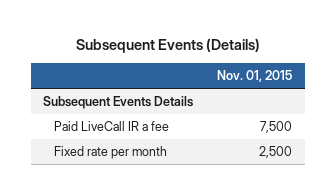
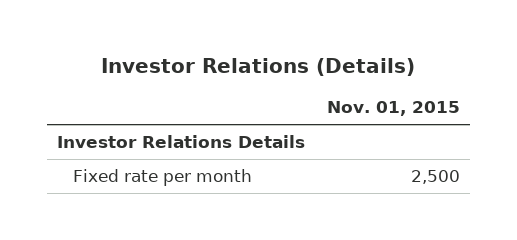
- Subsequent Events (Details)
+ Investor Relations (Details)
- Subsequent Events Details
- Paid LiveCall IR a fee | 7,500
+ Investor Relations Details

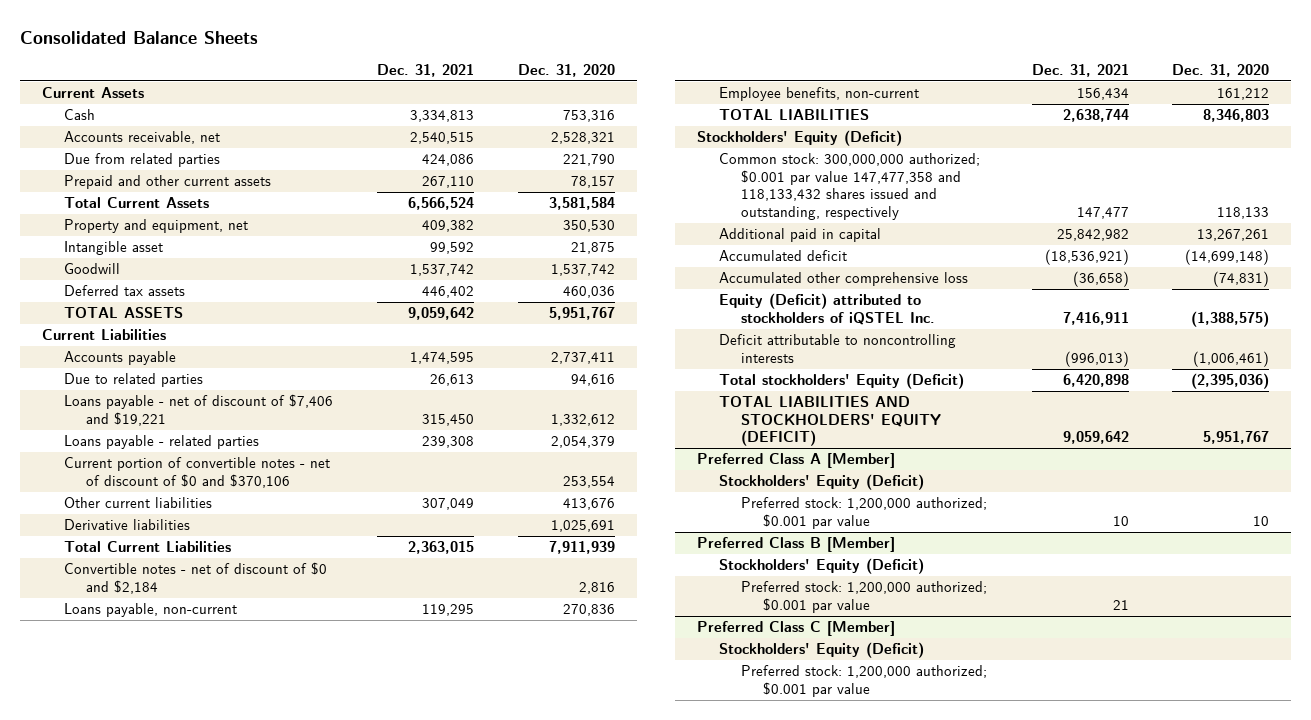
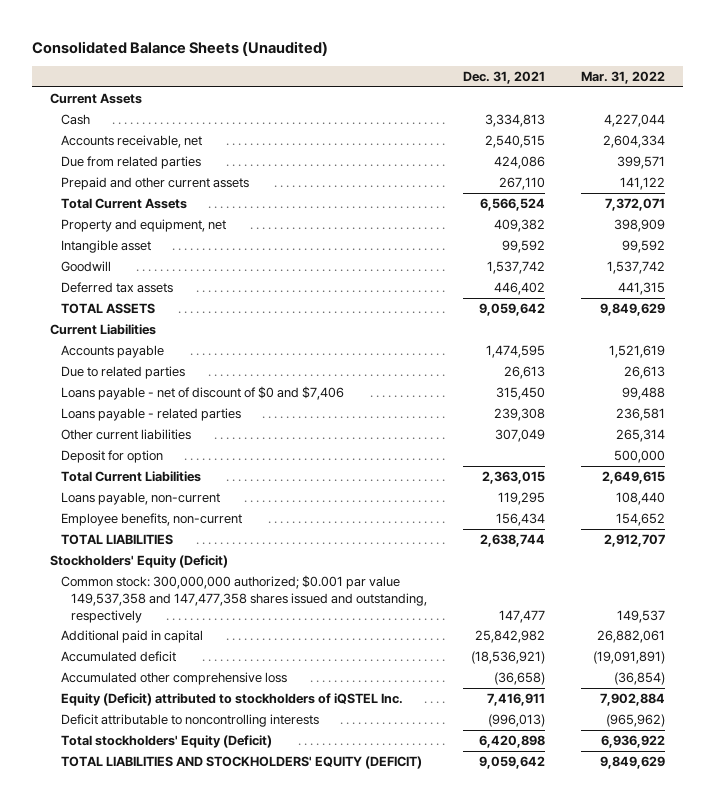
- Consolidated Balance Sheets
+ Consolidated Balance Sheets (Unaudited)
- | Dec. 31, 2021 | Dec. 31, 2020
+ | Dec. 31, 2021 | Mar. 31, 2022
- Loans payable - net of discount of $7,406 and $19,221 | 315,450 | 1,332,612
+ Loans payable - net of discount of $0 and $7,406 | 315,450 | 99,488
- Current portion of convertible notes - net of discount of $0 and $370,106 | | 253,554
- Derivative liabilities | | 1,025,691
+ Deposit for option | | 500,000
- Convertible notes - net of discount of $0 and $2,184 | | 2,816
- Common stock: 300,000,000 authorized; $0.001 par value 147,477,358 and 118,133,432 shares issued and outstanding, respectively | 147,477 | 118,133
+ Common stock: 300,000,000 authorized; $0.001 par value 149,537,358 and 147,477,358 shares issued and outstanding, respectively | 147,477 | 149,537
- Preferred Class A [Member]
- Stockholders' Equity (Deficit)
- Preferred stock: 1,200,000 authorized; $0.001 par value | 10 | 10
- Preferred Class B [Member]
- Stockholders' Equity (Deficit)
- Preferred stock: 1,200,000 authorized; $0.001 par value | 21 |
- Preferred Class C [Member]
- Stockholders' Equity (Deficit)
- Preferred stock: 1,200,000 authorized; $0.001 par value

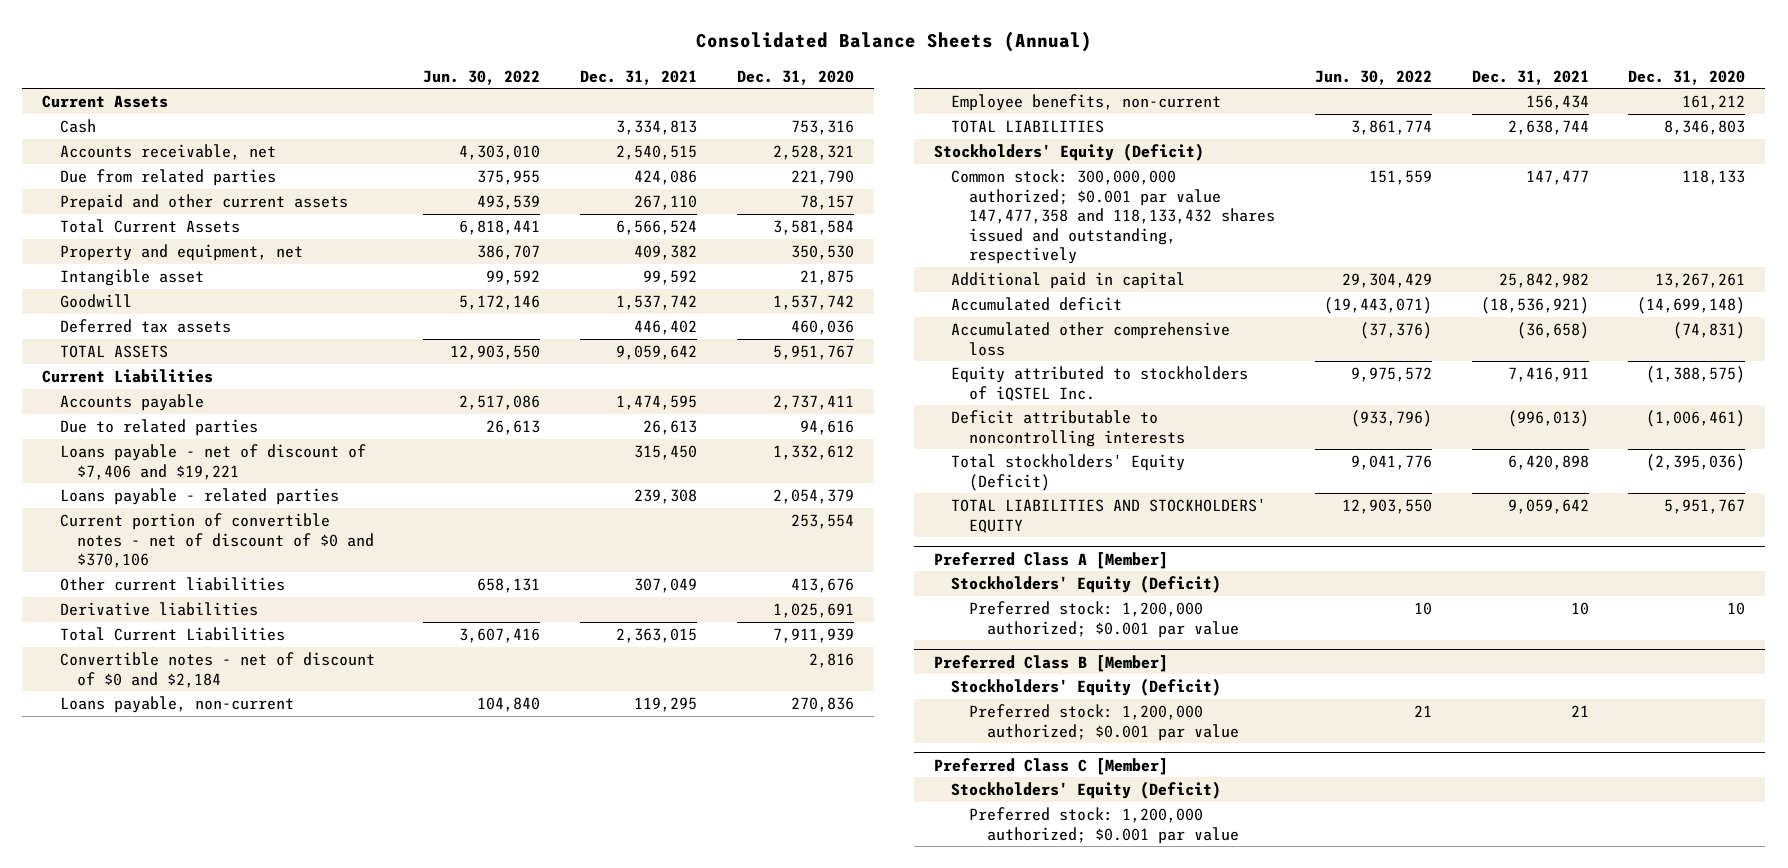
- Consolidated Balance Sheets (Unaudited)
+ Consolidated Balance Sheets (Annual)
- | Dec. 31, 2021 | Mar. 31, 2022
+ | Jun. 30, 2022 | Dec. 31, 2021 | Dec. 31, 2020
- Loans payable - net of discount of $0 and $7,406 | 315,450 | 99,488
+ Loans payable - net of discount of $7,406 and $19,221 | | 315,450 | 1,332,612
+ Current portion of convertible notes - net of discount of $0 and $370,106 | | | 253,554
- Deposit for option | | 500,000
+ Derivative liabilities | | | 1,025,691
+ Convertible notes - net of discount of $0 and $2,184 | | | 2,816
- Common stock: 300,000,000 authorized; $0.001 par value 149,537,358 and 147,477,358 shares issued and outstanding, respectively | 147,477 | 149,537
+ Common stock: 300,000,000 authorized; $0.001 par value 147,477,358 and 118,133,432 shares issued and outstanding, respectively | 151,559 | 147,477 | 118,133
- Equity (Deficit) attributed to stockholders of iQSTEL Inc. | 7,416,911 | 7,902,884
+ Equity attributed to stockholders of iQSTEL Inc. | 9,975,572 | 7,416,911 | (1,388,575)
- TOTAL LIABILITIES AND STOCKHOLDERS' EQUITY (DEFICIT) | 9,059,642 | 9,849,629
+ TOTAL LIABILITIES AND STOCKHOLDERS' EQUITY | 12,903,550 | 9,059,642 | 5,951,767
+ Preferred Class A [Member]
+ Stockholders' Equity (Deficit)
+ Preferred stock: 1,200,000 authorized; $0.001 par value | 10 | 10 | 10
+ Preferred Class B [Member]
+ Stockholders' Equity (Deficit)
+ Preferred stock: 1,200,000 authorized; $0.001 par value | 21 | 21 |
+ Preferred Class C [Member]
+ Stockholders' Equity (Deficit)
+ Preferred stock: 1,200,000 authorized; $0.001 par value

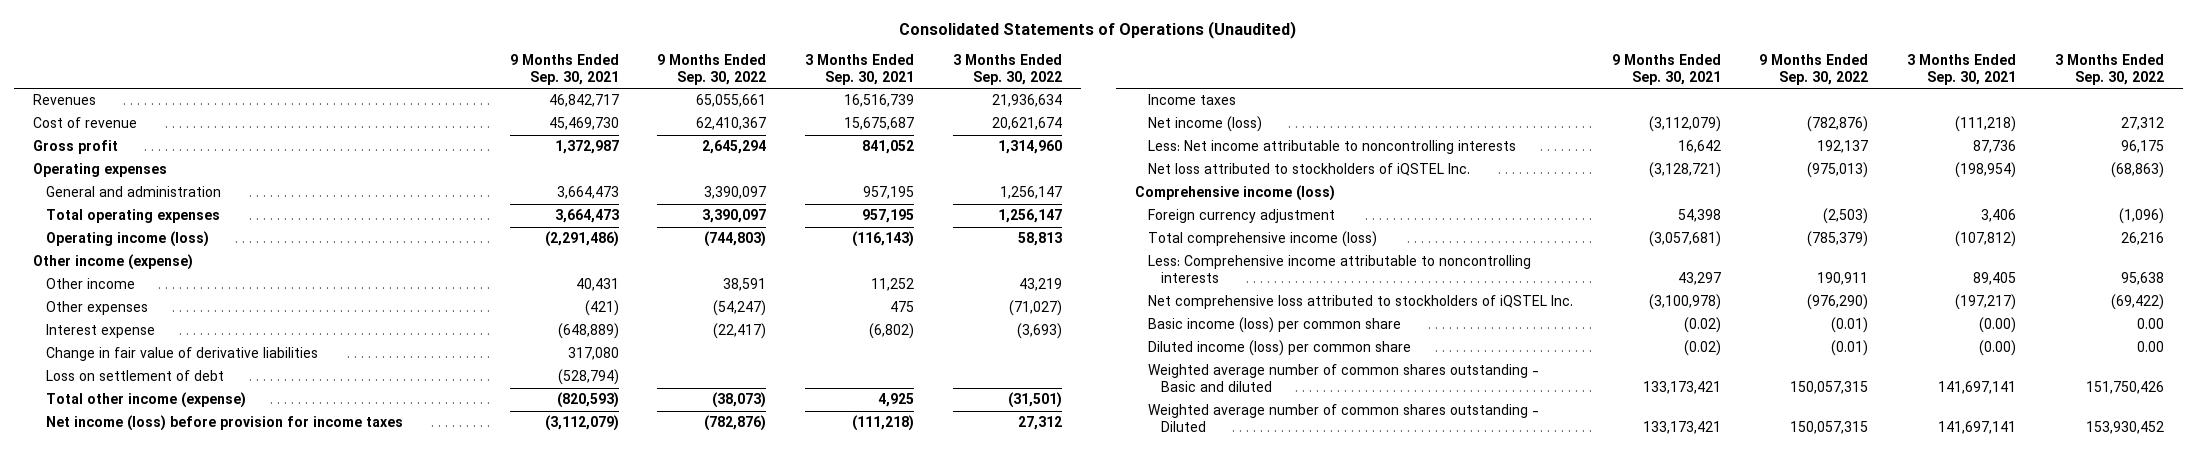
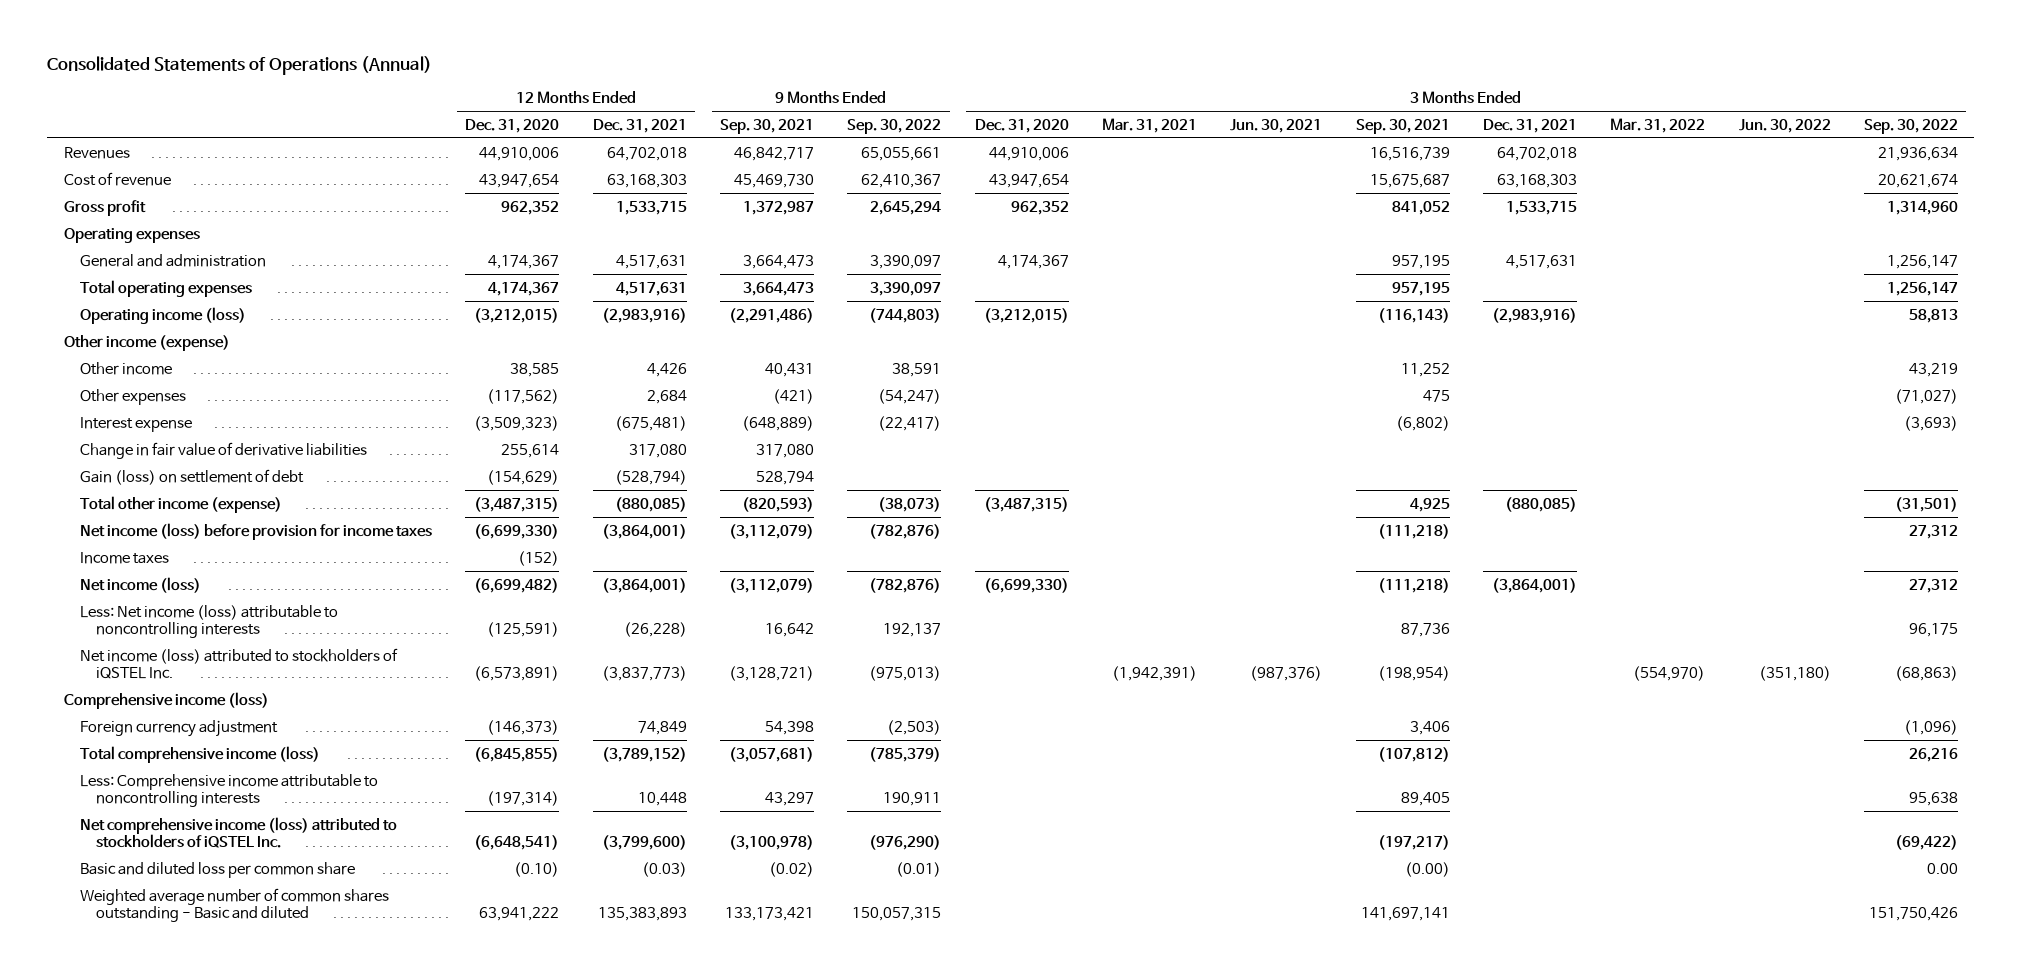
- Consolidated Statements of Operations (Unaudited)
+ Consolidated Statements of Operations (Annual)
- | 9 Months Ended Sep. 30, 2021 | 9 Months Ended Sep. 30, 2022 | 3 Months Ended Sep. 30, 2021 | 3 Months Ended Sep. 30, 2022
+ | 12 Months Ended Dec. 31, 2020 | 12 Months Ended Dec. 31, 2021 | 9 Months Ended Sep. 30, 2021 | 9 Months Ended Sep. 30, 2022 | 3 Months Ended Dec. 31, 2020 | 3 Months Ended Mar. 31, 2021 | 3 Months Ended Jun. 30, 2021 | 3 Months Ended Sep. 30, 2021 | 3 Months Ended Dec. 31, 2021 | 3 Months Ended Mar. 31, 2022 | 3 Months Ended Jun. 30, 2022 | 3 Months Ended Sep. 30, 2022
- Loss on settlement of debt | (528,794) | | |
+ Gain (loss) on settlement of debt | (154,629) | (528,794) | 528,794 | | | | | | | | |
- Less: Net income attributable to noncontrolling interests | 16,642 | 192,137 | 87,736 | 96,175
- Net loss attributed to stockholders of iQSTEL Inc. | (3,128,721) | (975,013) | (198,954) | (68,863)
+ Less: Net income (loss) attributable to noncontrolling interests | (125,591) | (26,228) | 16,642 | 192,137 | | | | 87,736 | | | | 96,175
+ Net income (loss) attributed to stockholders of iQSTEL Inc. | (6,573,891) | (3,837,773) | (3,128,721) | (975,013) | | (1,942,391) | (987,376) | (198,954) | | (554,970) | (351,180) | (68,863)
- Net comprehensive loss attributed to stockholders of iQSTEL Inc. | (3,100,978) | (976,290) | (197,217) | (69,422)
- Basic income (loss) per common share | (0.02) | (0.01) | (0.00) | 0.00
- Diluted income (loss) per common share | (0.02) | (0.01) | (0.00) | 0.00
+ Net comprehensive income (loss) attributed to stockholders of iQSTEL Inc. | (6,648,541) | (3,799,600) | (3,100,978) | (976,290) | | | | (197,217) | | | | (69,422)
+ Basic and diluted loss per common share | (0.10) | (0.03) | (0.02) | (0.01) | | | | (0.00) | | | | 0.00
- Weighted average number of common shares outstanding - Diluted | 133,173,421 | 150,057,315 | 141,697,141 | 153,930,452

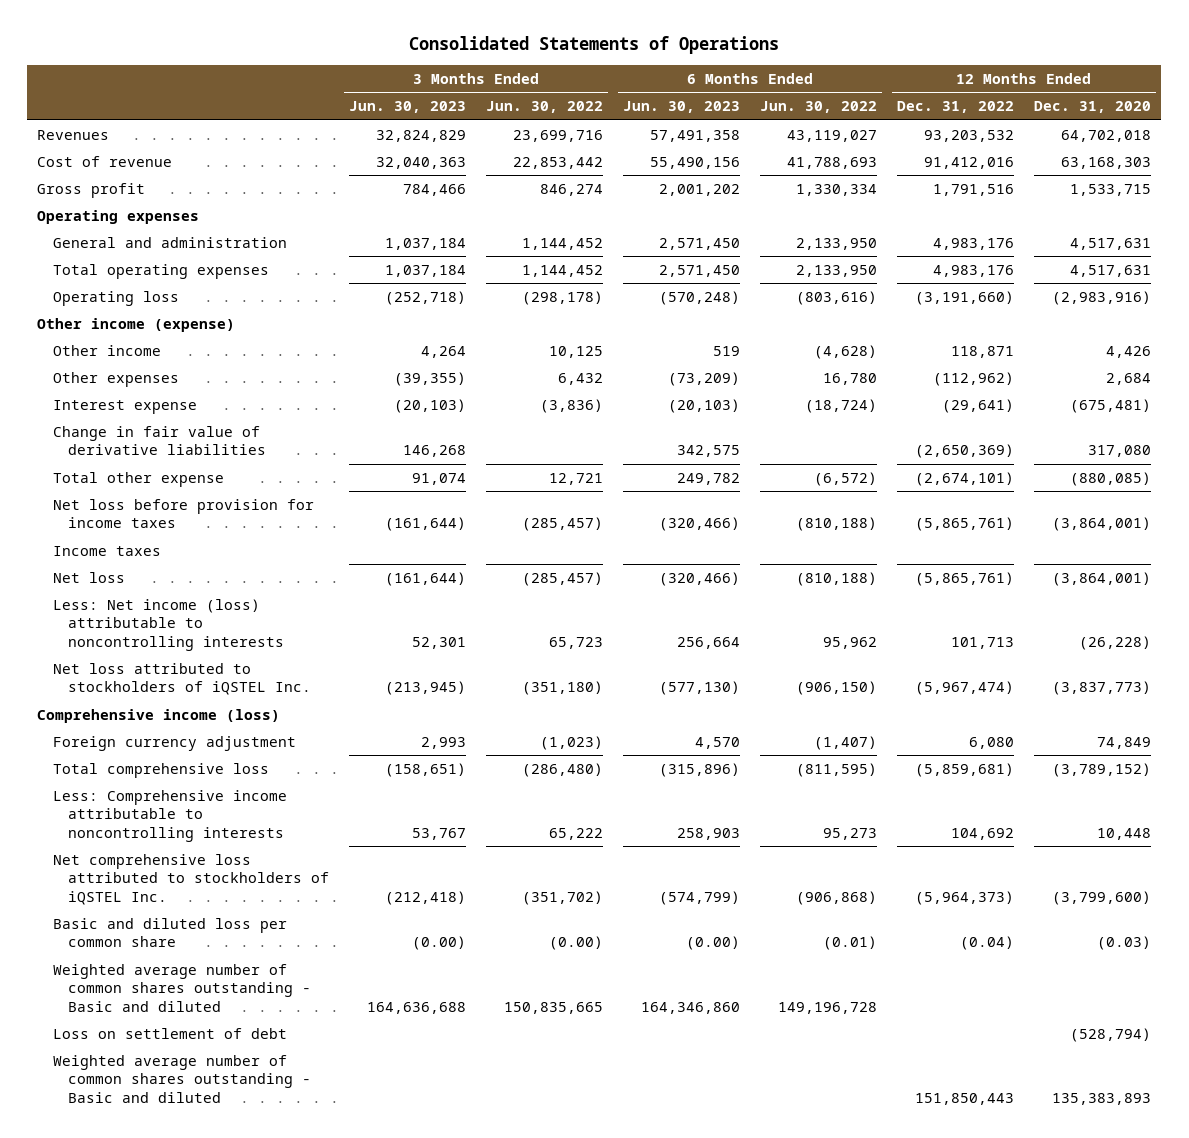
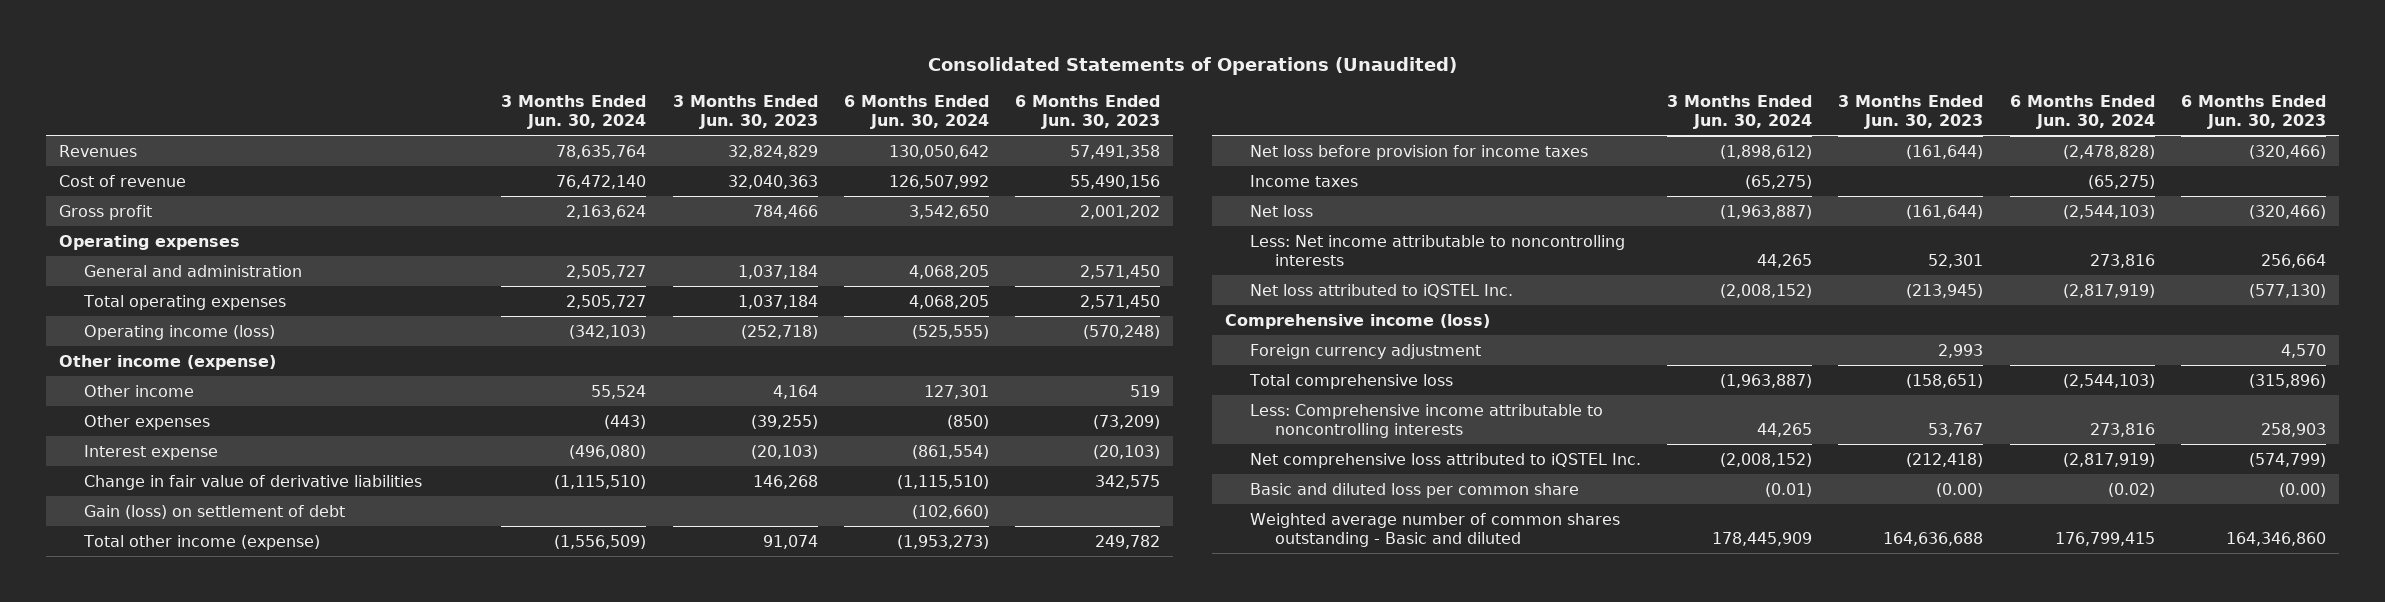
- Consolidated Statements of Operations
+ Consolidated Statements of Operations (Unaudited)
- | 3 Months Ended Jun. 30, 2023 | 3 Months Ended Jun. 30, 2022 | 6 Months Ended Jun. 30, 2023 | 6 Months Ended Jun. 30, 2022 | 12 Months Ended Dec. 31, 2022 | 12 Months Ended Dec. 31, 2020
+ | 3 Months Ended Jun. 30, 2024 | 3 Months Ended Jun. 30, 2023 | 6 Months Ended Jun. 30, 2024 | 6 Months Ended Jun. 30, 2023
- Operating loss | (252,718) | (298,178) | (570,248) | (803,616) | (3,191,660) | (2,983,916)
+ Operating income (loss) | (342,103) | (252,718) | (525,555) | (570,248)
- Other income | 4,264 | 10,125 | 519 | (4,628) | 118,871 | 4,426
- Other expenses | (39,355) | 6,432 | (73,209) | 16,780 | (112,962) | 2,684
+ Other income | 55,524 | 4,164 | 127,301 | 519
+ Other expenses | (443) | (39,255) | (850) | (73,209)
- Total other expense | 91,074 | 12,721 | 249,782 | (6,572) | (2,674,101) | (880,085)
+ Gain (loss) on settlement of debt | | | (102,660) |
+ Total other income (expense) | (1,556,509) | 91,074 | (1,953,273) | 249,782
- Less: Net income (loss) attributable to noncontrolling interests | 52,301 | 65,723 | 256,664 | 95,962 | 101,713 | (26,228)
- Net loss attributed to stockholders of iQSTEL Inc. | (213,945) | (351,180) | (577,130) | (906,150) | (5,967,474) | (3,837,773)
+ Less: Net income attributable to noncontrolling interests | 44,265 | 52,301 | 273,816 | 256,664
+ Net loss attributed to iQSTEL Inc. | (2,008,152) | (213,945) | (2,817,919) | (577,130)
- Net comprehensive loss attributed to stockholders of iQSTEL Inc. | (212,418) | (351,702) | (574,799) | (906,868) | (5,964,373) | (3,799,600)
+ Net comprehensive loss attributed to iQSTEL Inc. | (2,008,152) | (212,418) | (2,817,919) | (574,799)
- Loss on settlement of debt | | | | | | (528,794)
- Weighted average number of common shares outstanding - Basic and diluted | | | | | 151,850,443 | 135,383,893

